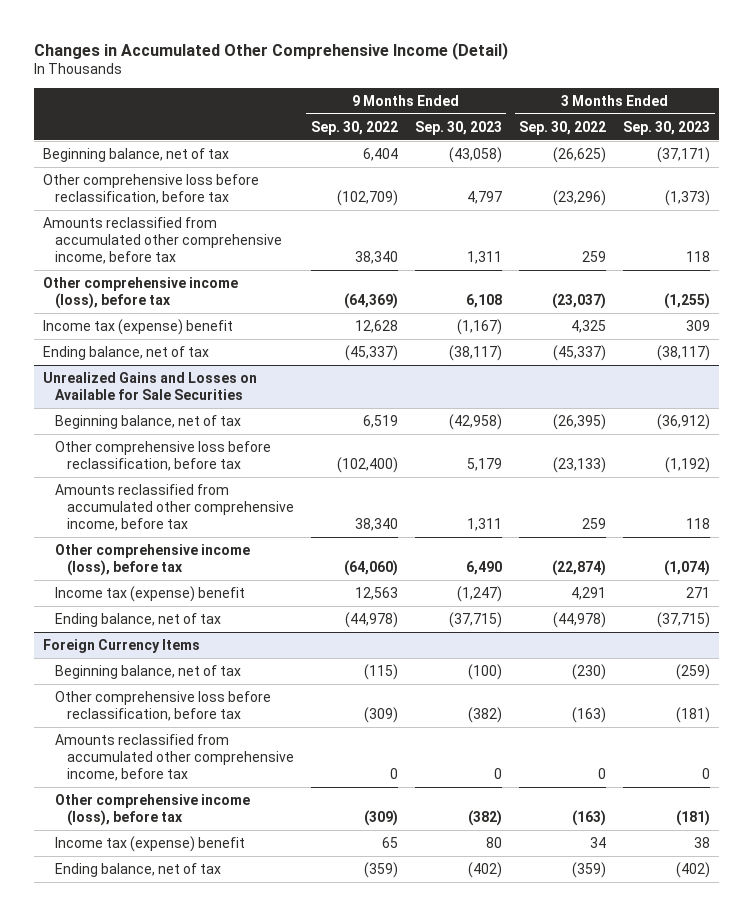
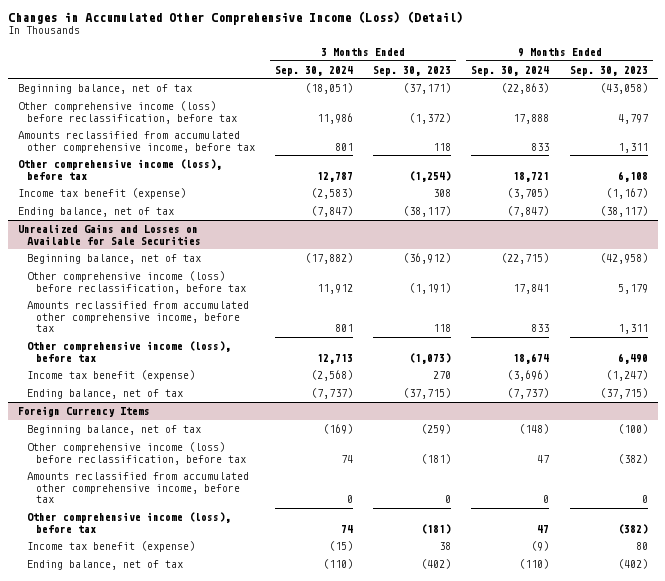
- Changes in Accumulated Other Comprehensive Income (Detail)
+ Changes in Accumulated Other Comprehensive Income (Loss) (Detail)
- | 9 Months Ended Sep. 30, 2022 | 9 Months Ended Sep. 30, 2023 | 3 Months Ended Sep. 30, 2022 | 3 Months Ended Sep. 30, 2023
+ | 3 Months Ended Sep. 30, 2024 | 3 Months Ended Sep. 30, 2023 | 9 Months Ended Sep. 30, 2024 | 9 Months Ended Sep. 30, 2023
- Other comprehensive loss before reclassification, before tax | (102,709) | 4,797 | (23,296) | (1,373)
+ Other comprehensive income (loss) before reclassification, before tax | 11,986 | (1,372) | 17,888 | 4,797
- Other comprehensive income (loss), before tax | (64,369) | 6,108 | (23,037) | (1,255)
- Income tax (expense) benefit | 12,628 | (1,167) | 4,325 | 309
+ Other comprehensive income (loss), before tax | 12,787 | (1,254) | 18,721 | 6,108
+ Income tax benefit (expense) | (2,583) | 308 | (3,705) | (1,167)
@ Unrealized Gains and Losses on Available for Sale Securities
- Other comprehensive loss before reclassification, before tax | (102,400) | 5,179 | (23,133) | (1,192)
+ Other comprehensive income (loss) before reclassification, before tax | 11,912 | (1,191) | 17,841 | 5,179
- Other comprehensive income (loss), before tax | (64,060) | 6,490 | (22,874) | (1,074)
- Income tax (expense) benefit | 12,563 | (1,247) | 4,291 | 271
+ Other comprehensive income (loss), before tax | 12,713 | (1,073) | 18,674 | 6,490
+ Income tax benefit (expense) | (2,568) | 270 | (3,696) | (1,247)
@ Foreign Currency Items
- Other comprehensive loss before reclassification, before tax | (309) | (382) | (163) | (181)
+ Other comprehensive income (loss) before reclassification, before tax | 74 | (181) | 47 | (382)
- Income tax (expense) benefit | 65 | 80 | 34 | 38
+ Income tax benefit (expense) | (15) | 38 | (9) | 80

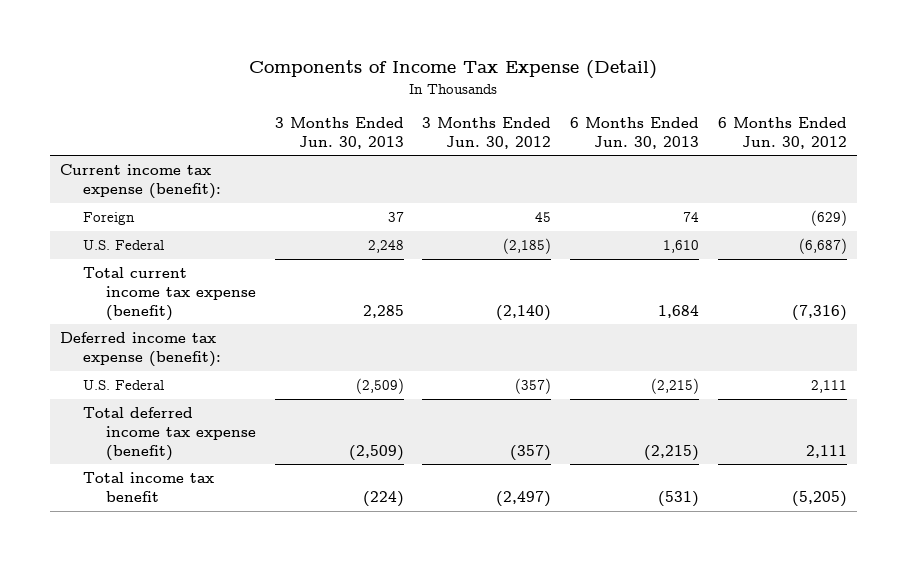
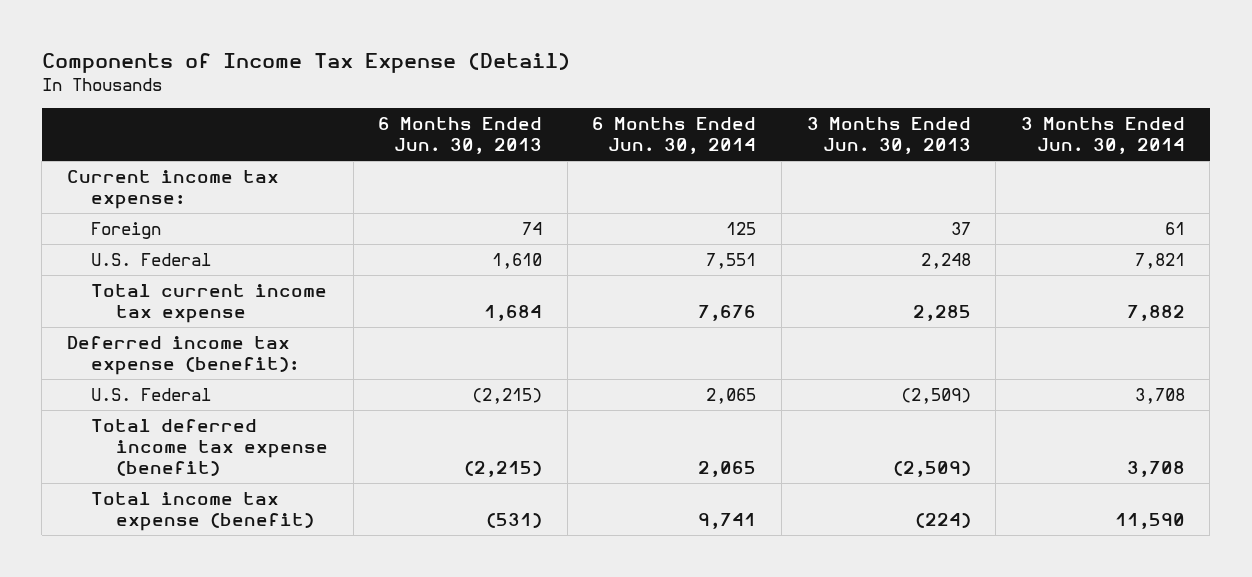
- | 3 Months Ended Jun. 30, 2013 | 3 Months Ended Jun. 30, 2012 | 6 Months Ended Jun. 30, 2013 | 6 Months Ended Jun. 30, 2012
+ | 6 Months Ended Jun. 30, 2013 | 6 Months Ended Jun. 30, 2014 | 3 Months Ended Jun. 30, 2013 | 3 Months Ended Jun. 30, 2014
- Current income tax expense (benefit):
+ Current income tax expense:
- Total current income tax expense (benefit) | 2,285 | (2,140) | 1,684 | (7,316)
+ Total current income tax expense | 1,684 | 7,676 | 2,285 | 7,882
- Total income tax benefit | (224) | (2,497) | (531) | (5,205)
+ Total income tax expense (benefit) | (531) | 9,741 | (224) | 11,590

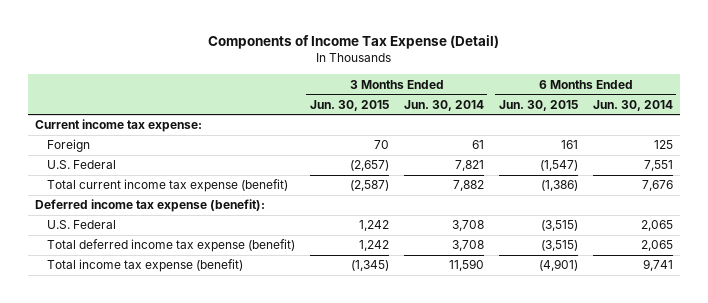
- | 6 Months Ended Jun. 30, 2013 | 6 Months Ended Jun. 30, 2014 | 3 Months Ended Jun. 30, 2013 | 3 Months Ended Jun. 30, 2014
+ | 3 Months Ended Jun. 30, 2015 | 3 Months Ended Jun. 30, 2014 | 6 Months Ended Jun. 30, 2015 | 6 Months Ended Jun. 30, 2014
- Total current income tax expense | 1,684 | 7,676 | 2,285 | 7,882
+ Total current income tax expense (benefit) | (2,587) | 7,882 | (1,386) | 7,676

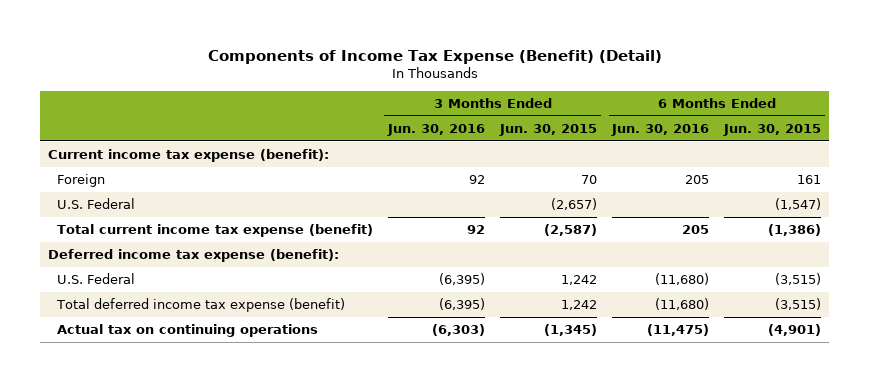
- Components of Income Tax Expense (Detail)
+ Components of Income Tax Expense (Benefit) (Detail)
- | 3 Months Ended Jun. 30, 2015 | 3 Months Ended Jun. 30, 2014 | 6 Months Ended Jun. 30, 2015 | 6 Months Ended Jun. 30, 2014
+ | 3 Months Ended Jun. 30, 2016 | 3 Months Ended Jun. 30, 2015 | 6 Months Ended Jun. 30, 2016 | 6 Months Ended Jun. 30, 2015
- Current income tax expense:
+ Current income tax expense (benefit):
- Total income tax expense (benefit) | (1,345) | 11,590 | (4,901) | 9,741
+ Actual tax on continuing operations | (6,303) | (1,345) | (11,475) | (4,901)

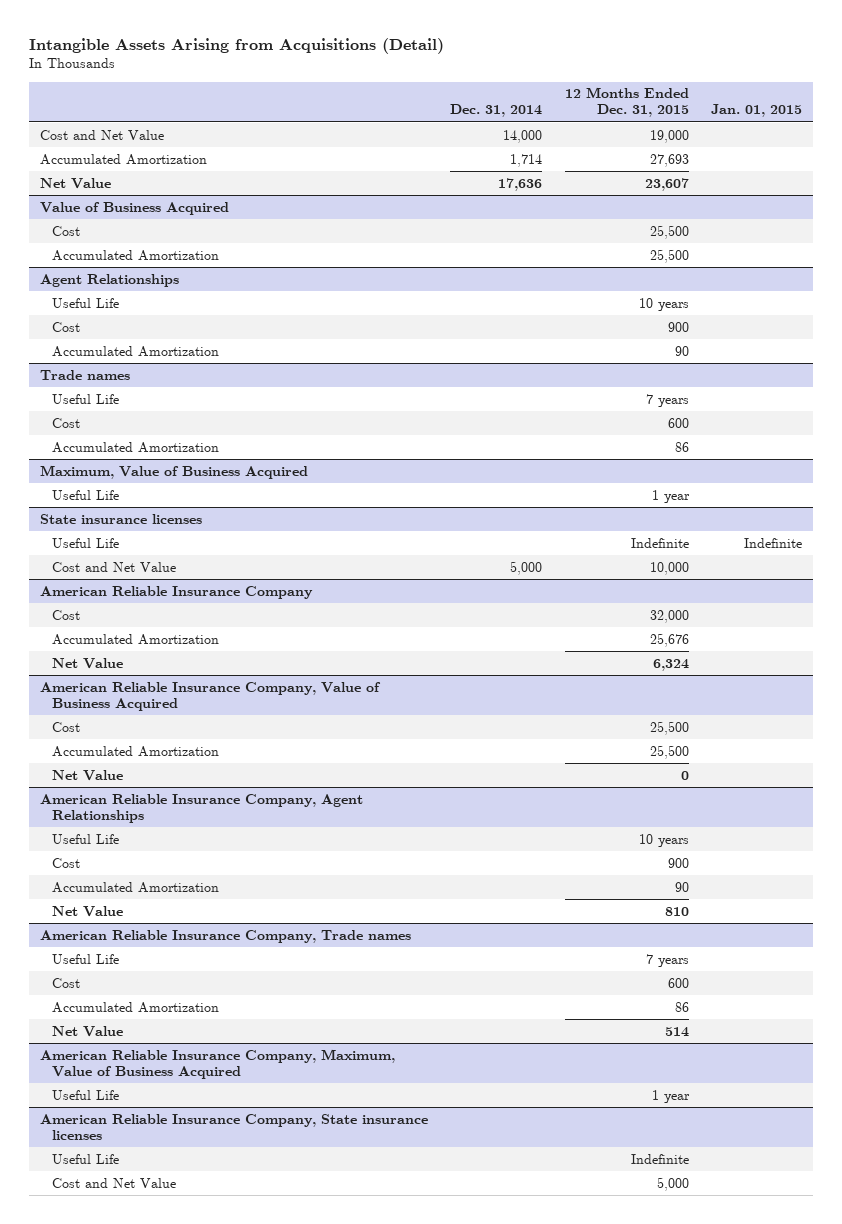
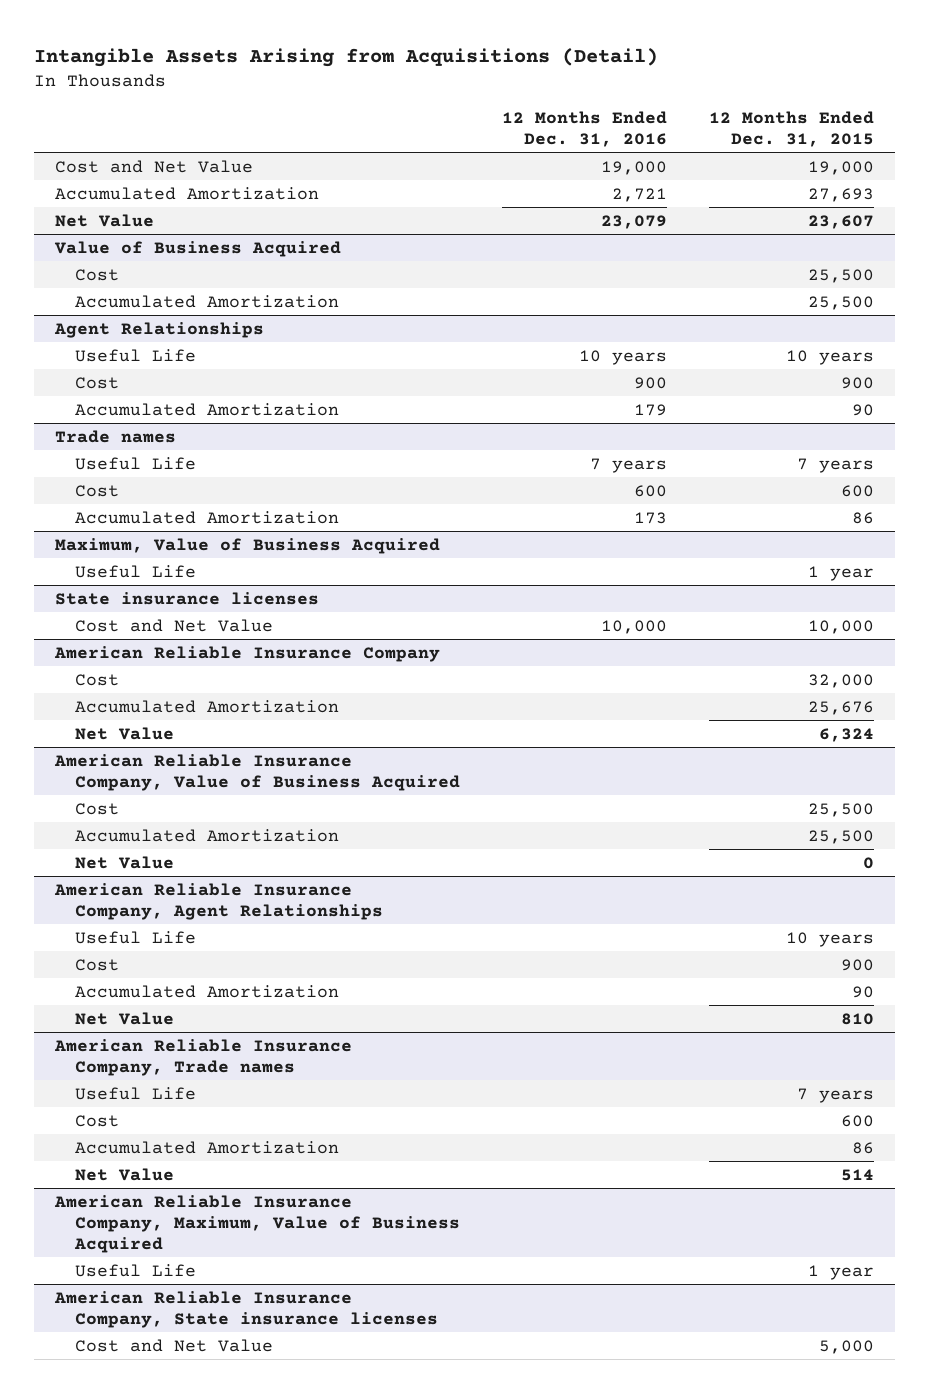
- | Dec. 31, 2014 | 12 Months Ended Dec. 31, 2015 | Jan. 01, 2015
+ | 12 Months Ended Dec. 31, 2016 | 12 Months Ended Dec. 31, 2015
@ State insurance licenses
- Useful Life | | Indefinite | Indefinite
@ American Reliable Insurance Company, State insurance licenses
- Useful Life | | Indefinite |

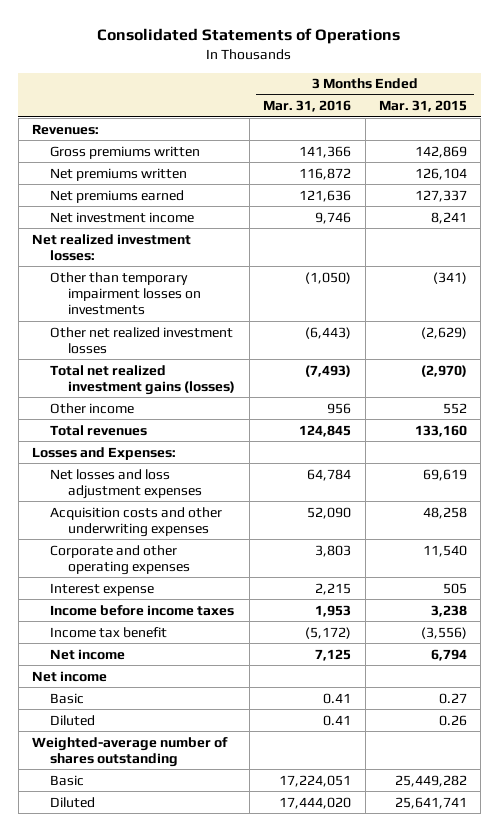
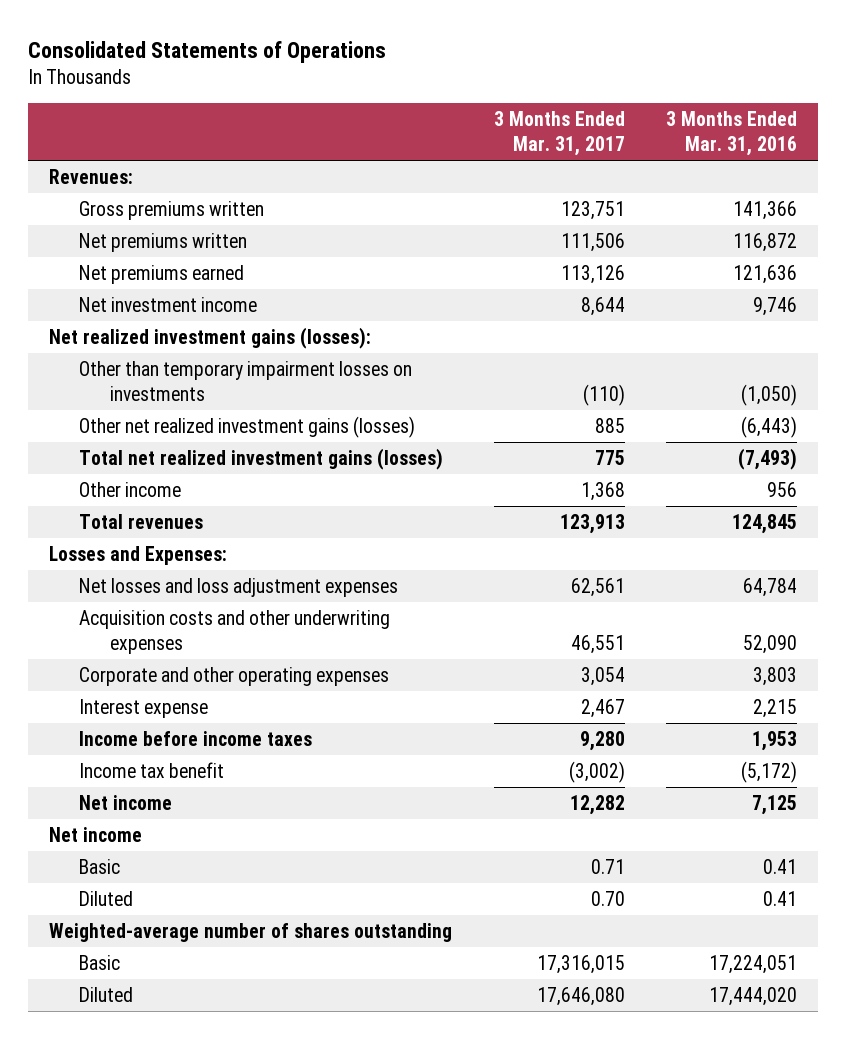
- | 3 Months Ended Mar. 31, 2016 | 3 Months Ended Mar. 31, 2015
+ | 3 Months Ended Mar. 31, 2017 | 3 Months Ended Mar. 31, 2016
- Net realized investment losses:
+ Net realized investment gains (losses):
- Other net realized investment losses | (6,443) | (2,629)
+ Other net realized investment gains (losses) | 885 | (6,443)

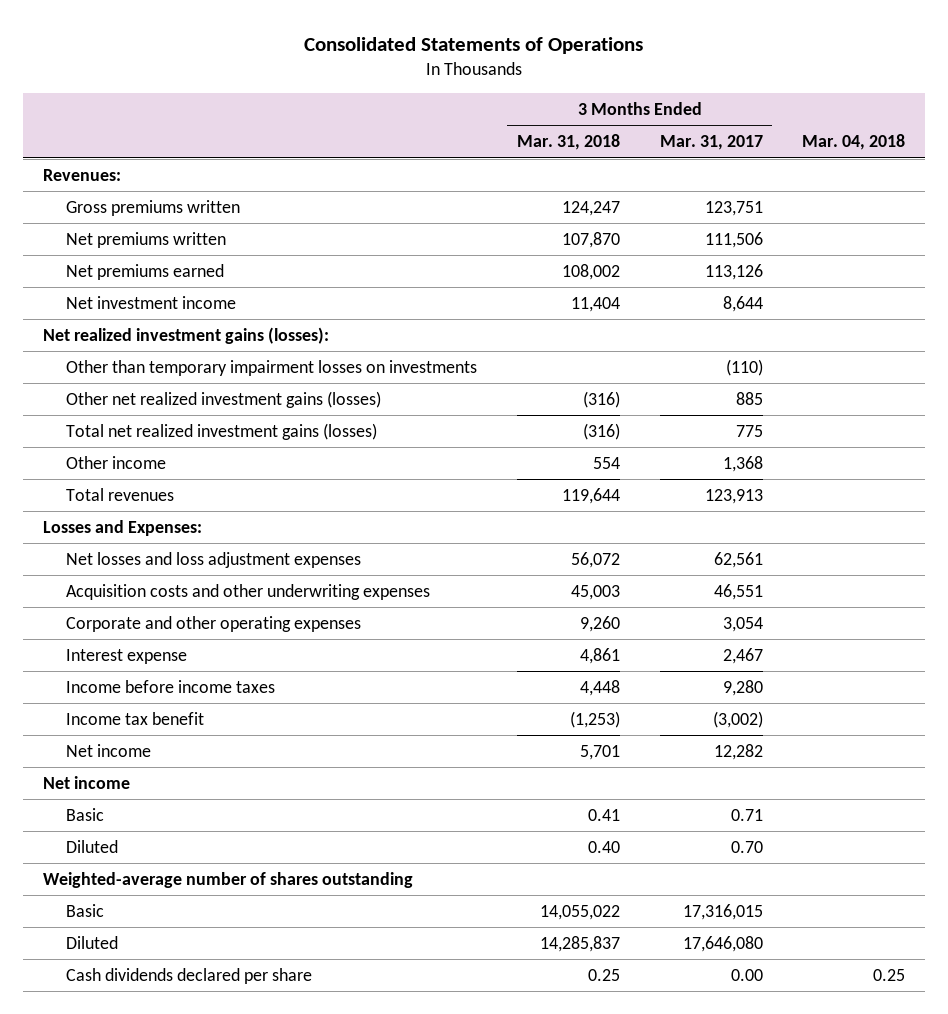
- | 3 Months Ended Mar. 31, 2017 | 3 Months Ended Mar. 31, 2016
+ | 3 Months Ended Mar. 31, 2018 | 3 Months Ended Mar. 31, 2017 | Mar. 04, 2018
+ Cash dividends declared per share | 0.25 | 0.00 | 0.25

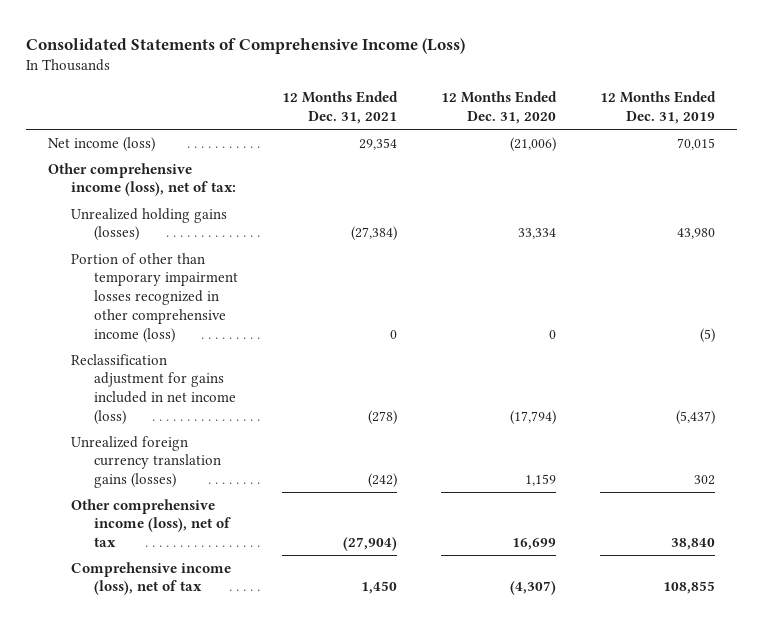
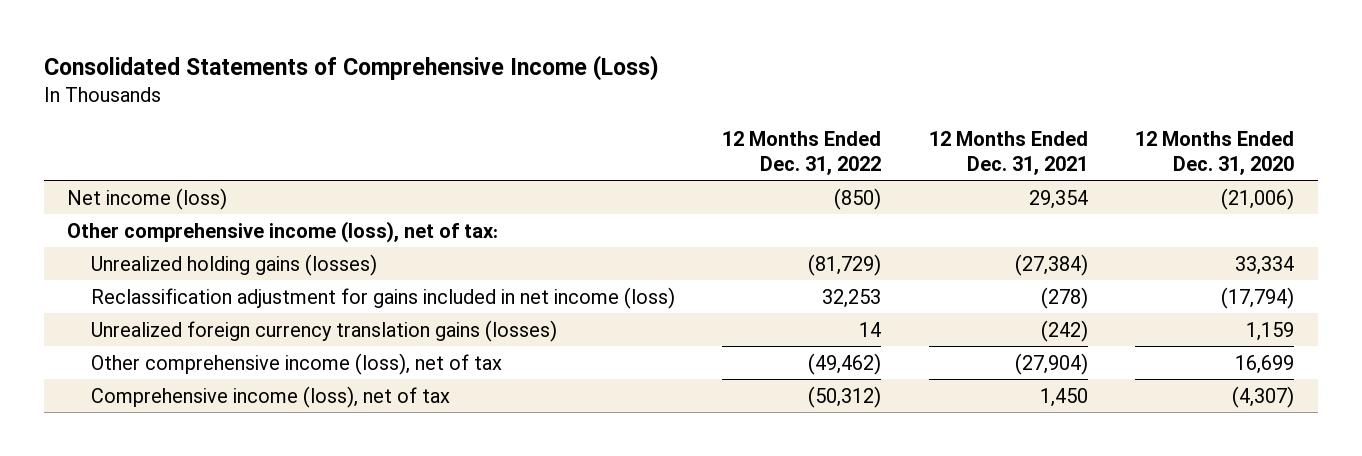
- | 12 Months Ended Dec. 31, 2021 | 12 Months Ended Dec. 31, 2020 | 12 Months Ended Dec. 31, 2019
+ | 12 Months Ended Dec. 31, 2022 | 12 Months Ended Dec. 31, 2021 | 12 Months Ended Dec. 31, 2020
- Portion of other than temporary impairment losses recognized in other comprehensive income (loss) | 0 | 0 | (5)

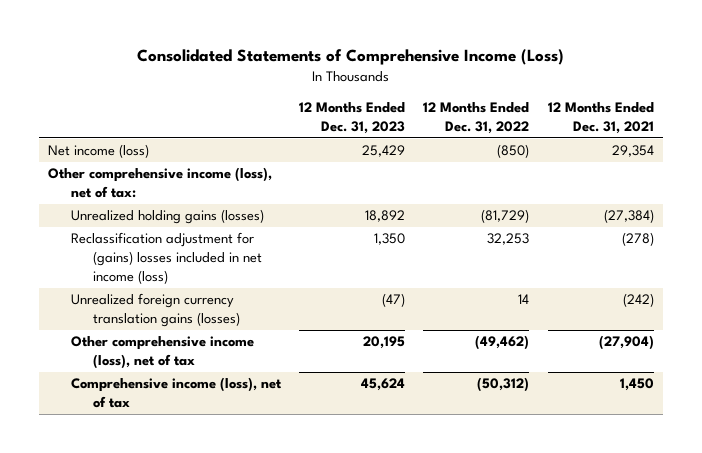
- | 12 Months Ended Dec. 31, 2022 | 12 Months Ended Dec. 31, 2021 | 12 Months Ended Dec. 31, 2020
+ | 12 Months Ended Dec. 31, 2023 | 12 Months Ended Dec. 31, 2022 | 12 Months Ended Dec. 31, 2021
- Reclassification adjustment for gains included in net income (loss) | 32,253 | (278) | (17,794)
+ Reclassification adjustment for (gains) losses included in net income (loss) | 1,350 | 32,253 | (278)

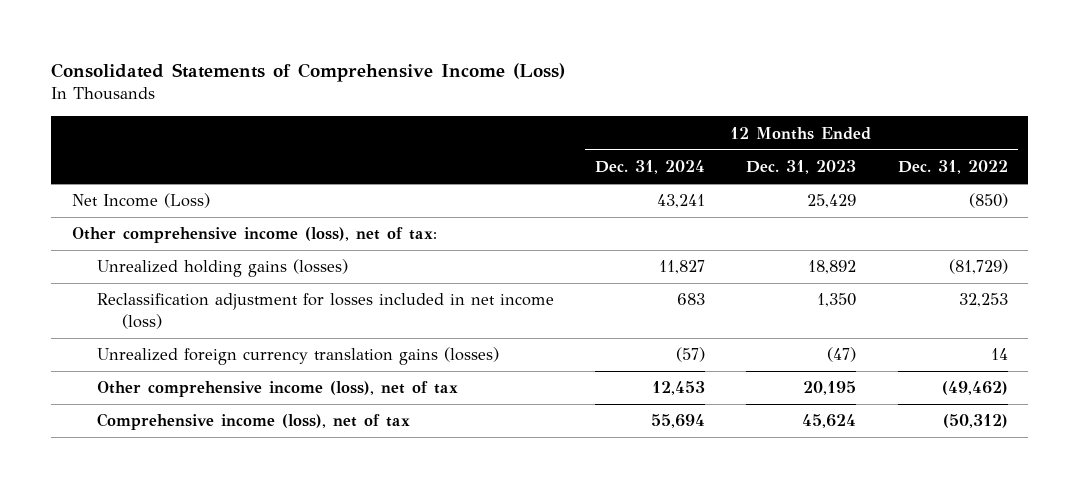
- | 12 Months Ended Dec. 31, 2023 | 12 Months Ended Dec. 31, 2022 | 12 Months Ended Dec. 31, 2021
+ | 12 Months Ended Dec. 31, 2024 | 12 Months Ended Dec. 31, 2023 | 12 Months Ended Dec. 31, 2022
- Net income (loss) | 25,429 | (850) | 29,354
+ Net Income (Loss) | 43,241 | 25,429 | (850)
- Reclassification adjustment for (gains) losses included in net income (loss) | 1,350 | 32,253 | (278)
+ Reclassification adjustment for losses included in net income (loss) | 683 | 1,350 | 32,253

